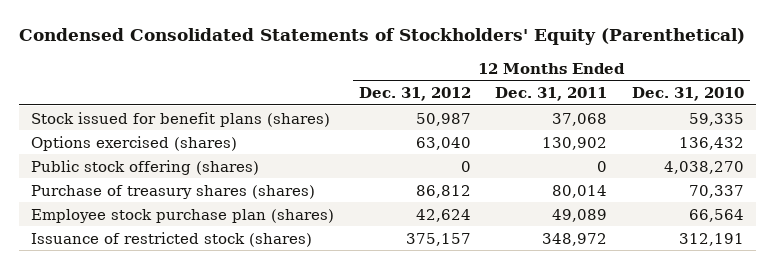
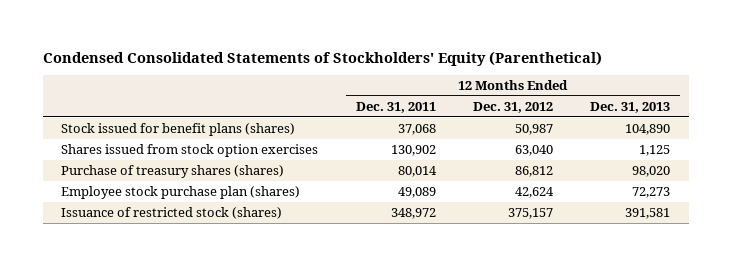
- | 12 Months Ended Dec. 31, 2012 | 12 Months Ended Dec. 31, 2011 | 12 Months Ended Dec. 31, 2010
+ | 12 Months Ended Dec. 31, 2011 | 12 Months Ended Dec. 31, 2012 | 12 Months Ended Dec. 31, 2013
- Options exercised (shares) | 63,040 | 130,902 | 136,432
- Public stock offering (shares) | 0 | 0 | 4,038,270
+ Shares issued from stock option exercises | 130,902 | 63,040 | 1,125

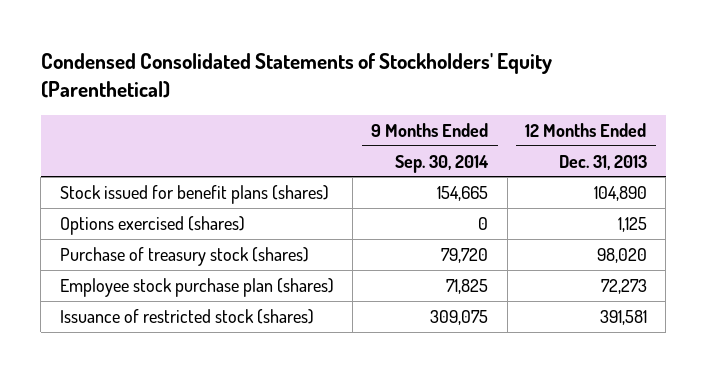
- | 12 Months Ended Dec. 31, 2011 | 12 Months Ended Dec. 31, 2012 | 12 Months Ended Dec. 31, 2013
+ | 9 Months Ended Sep. 30, 2014 | 12 Months Ended Dec. 31, 2013
- Shares issued from stock option exercises | 130,902 | 63,040 | 1,125
- Purchase of treasury shares (shares) | 80,014 | 86,812 | 98,020
+ Options exercised (shares) | 0 | 1,125
+ Purchase of treasury stock (shares) | 79,720 | 98,020

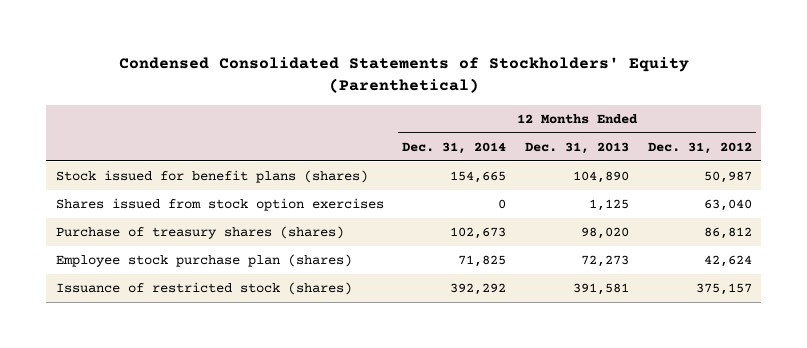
- | 9 Months Ended Sep. 30, 2014 | 12 Months Ended Dec. 31, 2013
+ | 12 Months Ended Dec. 31, 2014 | 12 Months Ended Dec. 31, 2013 | 12 Months Ended Dec. 31, 2012
- Options exercised (shares) | 0 | 1,125
- Purchase of treasury stock (shares) | 79,720 | 98,020
+ Shares issued from stock option exercises | 0 | 1,125 | 63,040
+ Purchase of treasury shares (shares) | 102,673 | 98,020 | 86,812

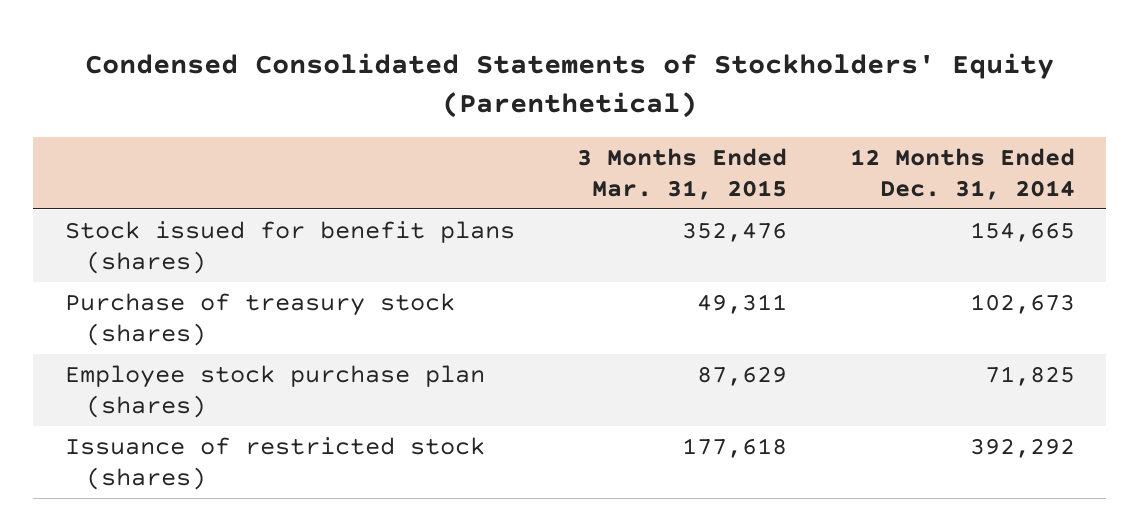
- | 12 Months Ended Dec. 31, 2014 | 12 Months Ended Dec. 31, 2013 | 12 Months Ended Dec. 31, 2012
+ | 3 Months Ended Mar. 31, 2015 | 12 Months Ended Dec. 31, 2014
- Shares issued from stock option exercises | 0 | 1,125 | 63,040
- Purchase of treasury shares (shares) | 102,673 | 98,020 | 86,812
+ Purchase of treasury stock (shares) | 49,311 | 102,673

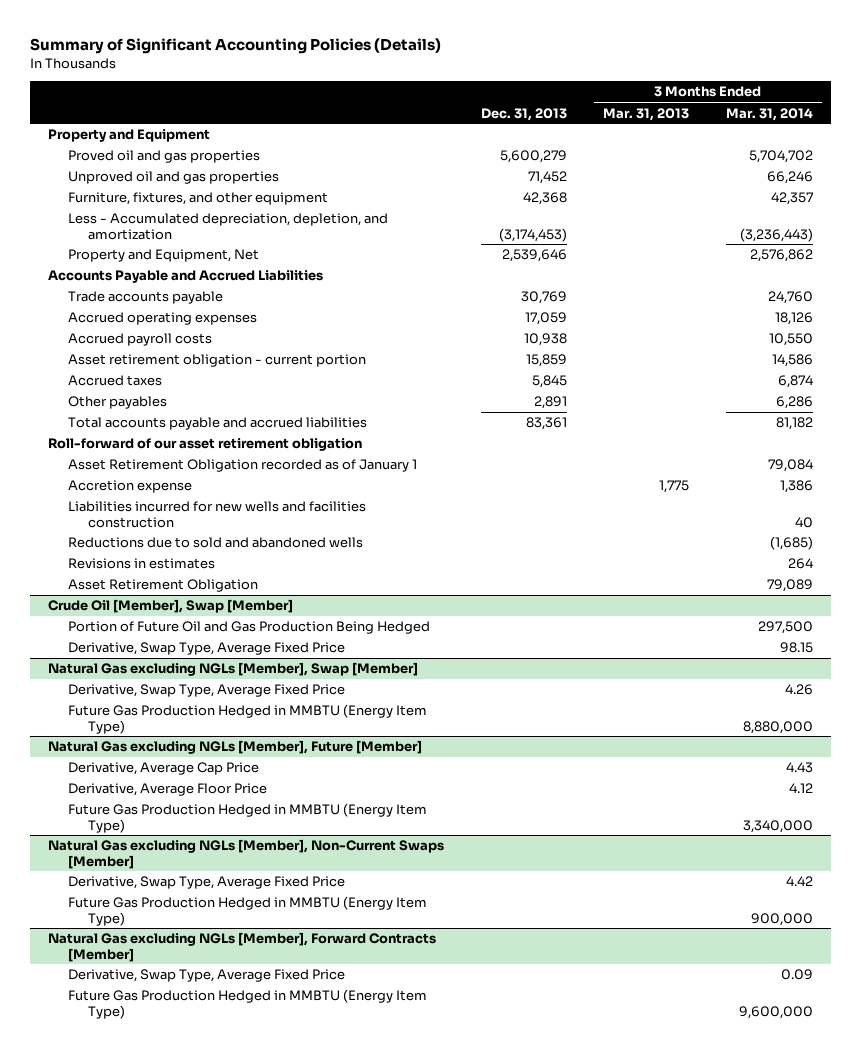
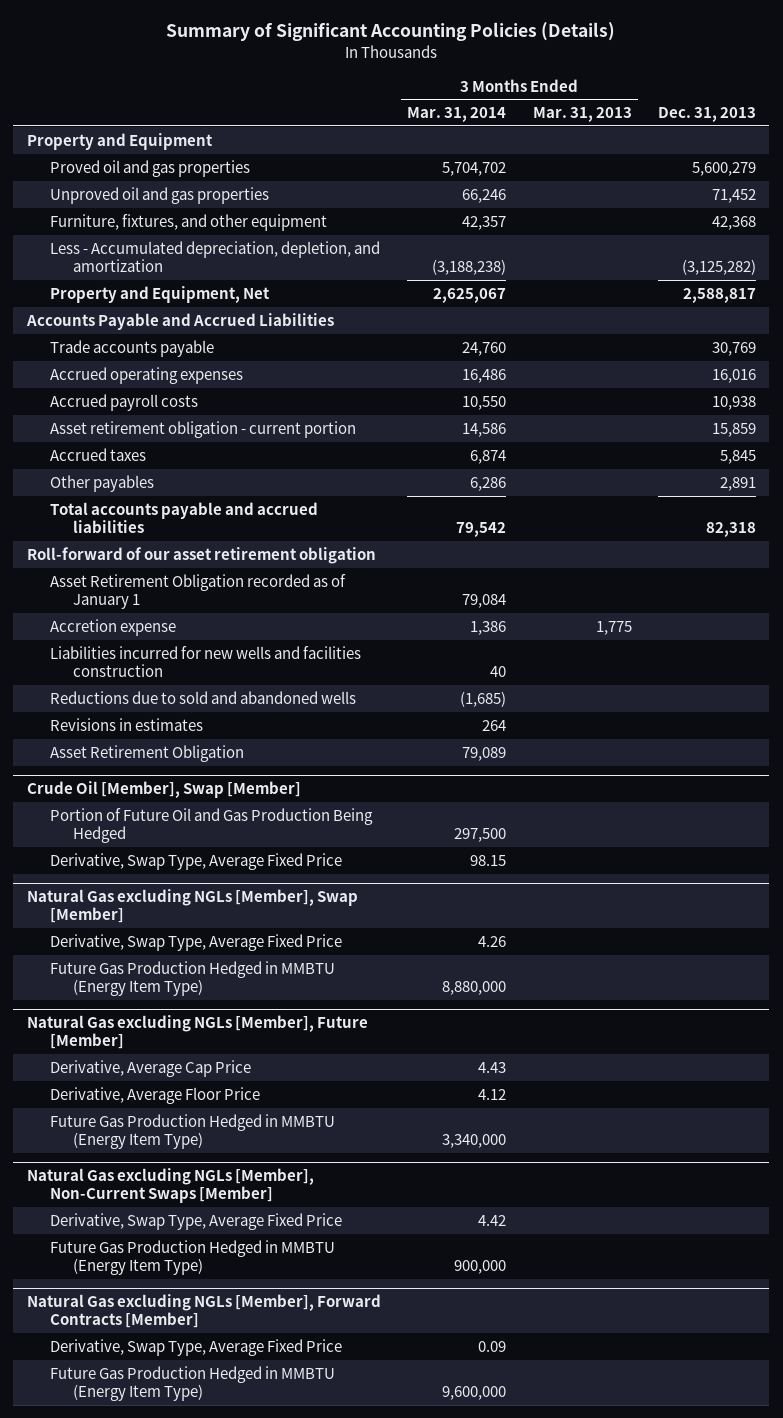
- | Dec. 31, 2013 | 3 Months Ended Mar. 31, 2013 | 3 Months Ended Mar. 31, 2014
+ | 3 Months Ended Mar. 31, 2014 | 3 Months Ended Mar. 31, 2013 | Dec. 31, 2013
- Less - Accumulated depreciation, depletion, and amortization | (3,174,453) | | (3,236,443)
- Property and Equipment, Net | 2,539,646 | | 2,576,862
+ Less - Accumulated depreciation, depletion, and amortization | (3,188,238) | | (3,125,282)
+ Property and Equipment, Net | 2,625,067 | | 2,588,817
- Accrued operating expenses | 17,059 | | 18,126
+ Accrued operating expenses | 16,486 | | 16,016
- Total accounts payable and accrued liabilities | 83,361 | | 81,182
+ Total accounts payable and accrued liabilities | 79,542 | | 82,318

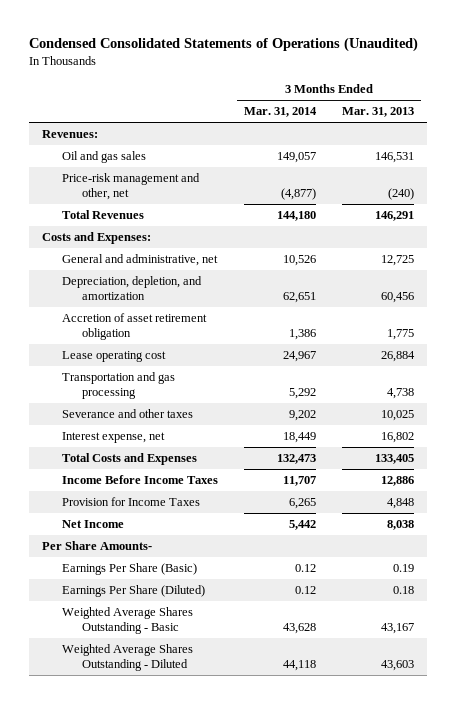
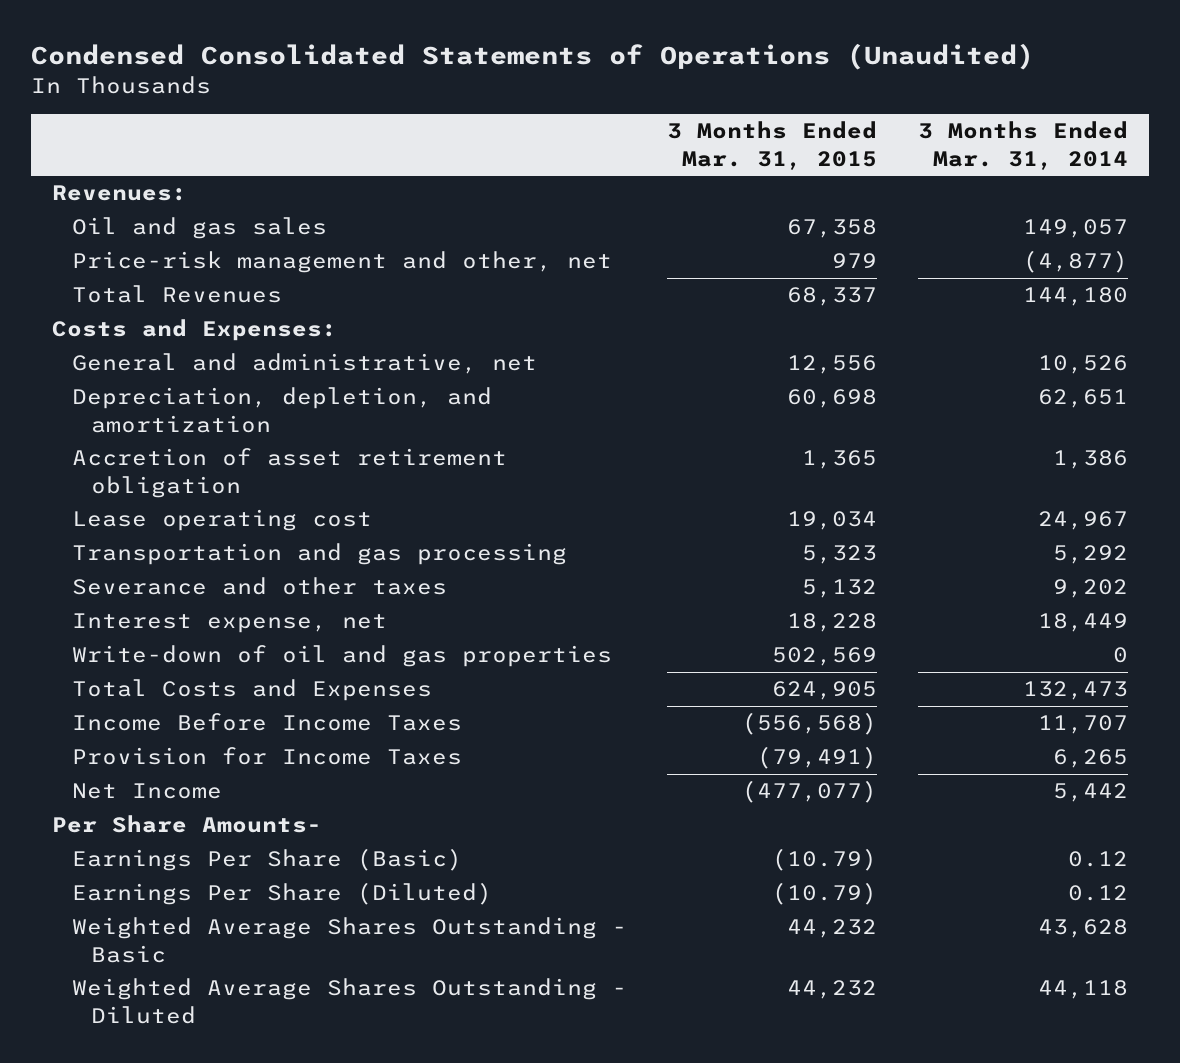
- | 3 Months Ended Mar. 31, 2014 | 3 Months Ended Mar. 31, 2013
+ | 3 Months Ended Mar. 31, 2015 | 3 Months Ended Mar. 31, 2014
+ Write-down of oil and gas properties | 502,569 | 0

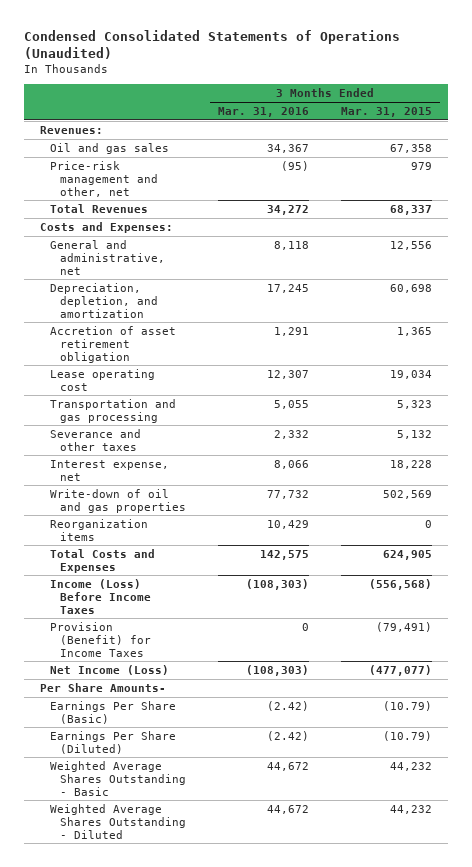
- | 3 Months Ended Mar. 31, 2015 | 3 Months Ended Mar. 31, 2014
+ | 3 Months Ended Mar. 31, 2016 | 3 Months Ended Mar. 31, 2015
+ Reorganization items | 10,429 | 0
- Income Before Income Taxes | (556,568) | 11,707
- Provision for Income Taxes | (79,491) | 6,265
- Net Income | (477,077) | 5,442
+ Income (Loss) Before Income Taxes | (108,303) | (556,568)
+ Provision (Benefit) for Income Taxes | 0 | (79,491)
+ Net Income (Loss) | (108,303) | (477,077)

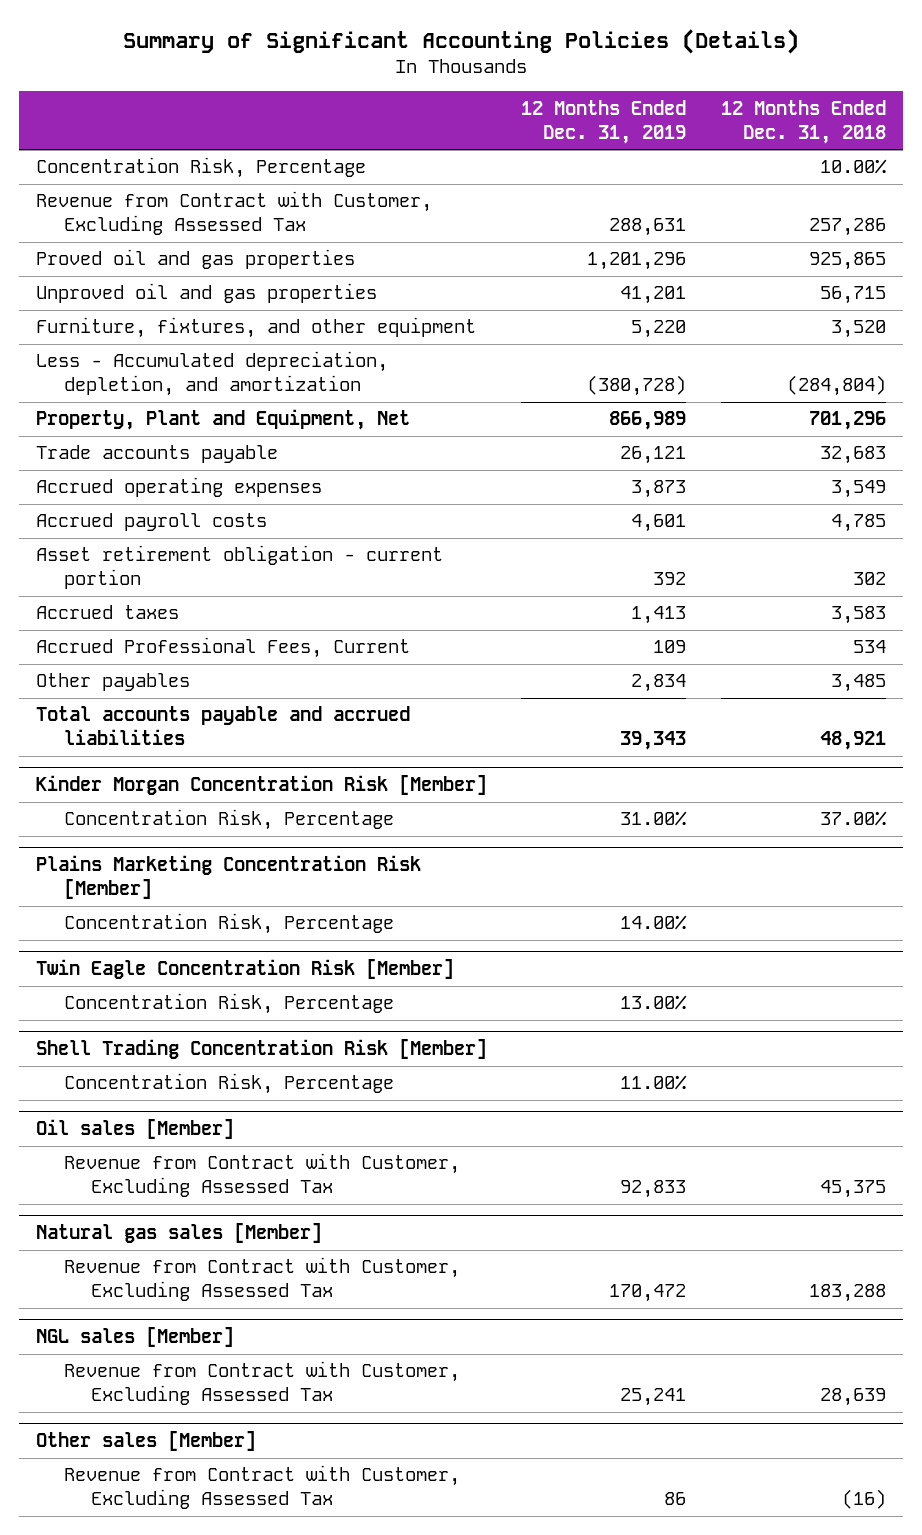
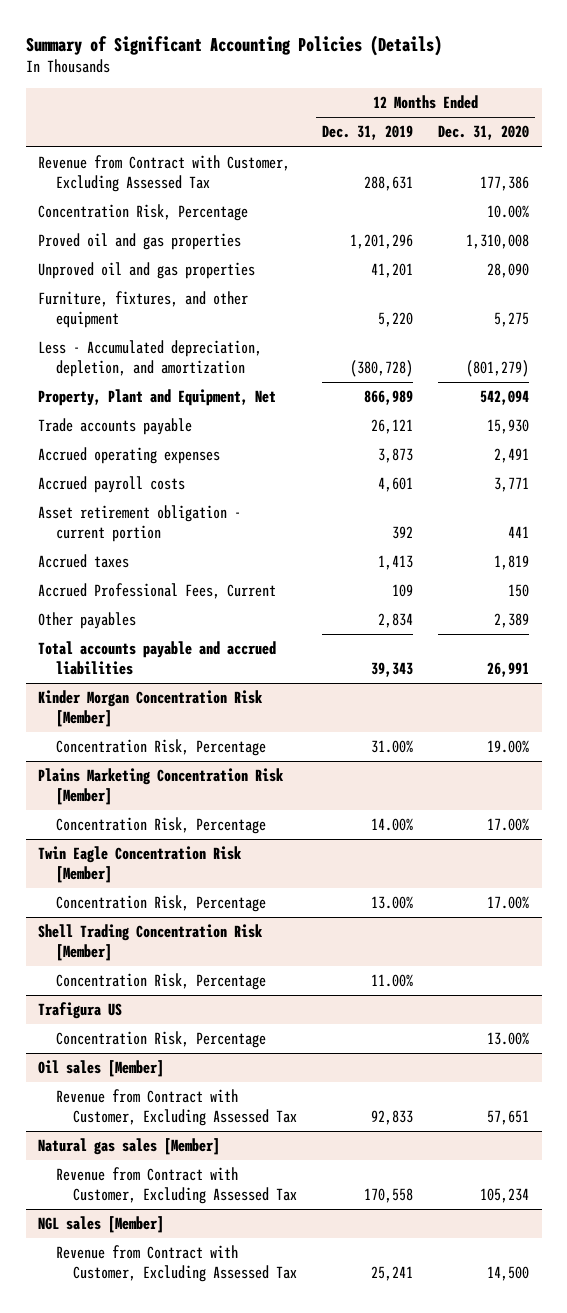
- | 12 Months Ended Dec. 31, 2019 | 12 Months Ended Dec. 31, 2018
+ | 12 Months Ended Dec. 31, 2019 | 12 Months Ended Dec. 31, 2020
moved down: Concentration Risk, Percentage | | 10.00%
+ Trafigura US
+ Concentration Risk, Percentage | | 13.00%
@ Natural gas sales [Member]
- Revenue from Contract with Customer, Excluding Assessed Tax | 170,472 | 183,288
+ Revenue from Contract with Customer, Excluding Assessed Tax | 170,558 | 105,234
- Other sales [Member]
- Revenue from Contract with Customer, Excluding Assessed Tax | 86 | (16)

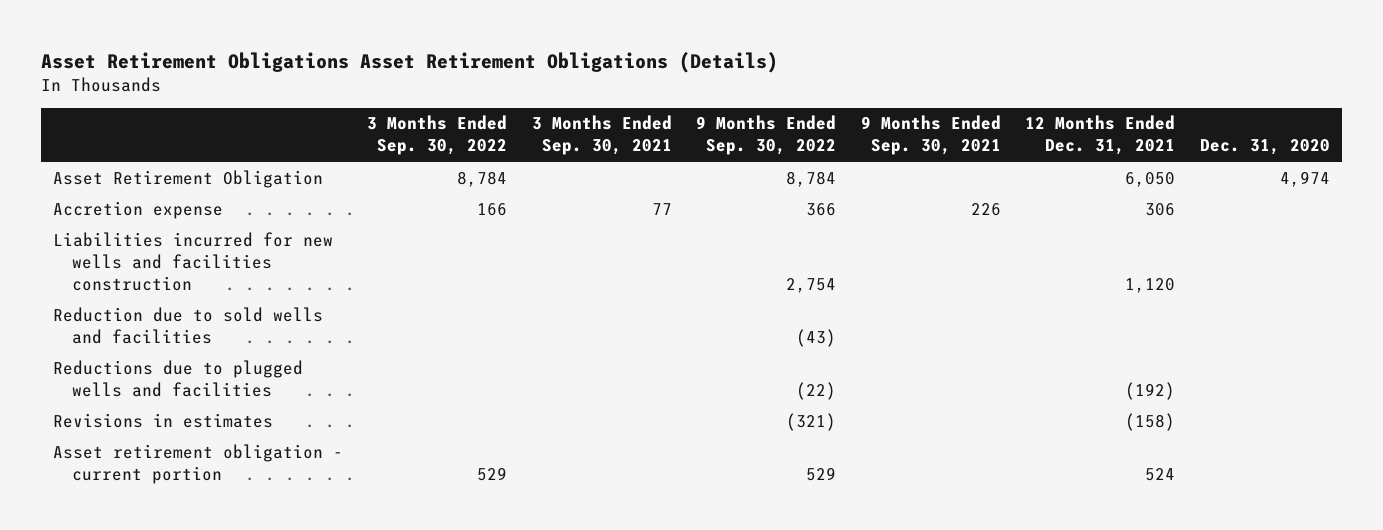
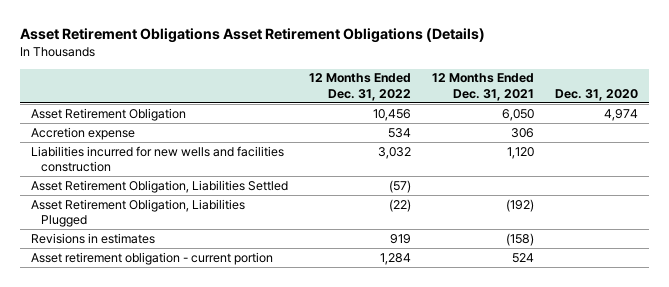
- | 3 Months Ended Sep. 30, 2022 | 3 Months Ended Sep. 30, 2021 | 9 Months Ended Sep. 30, 2022 | 9 Months Ended Sep. 30, 2021 | 12 Months Ended Dec. 31, 2021 | Dec. 31, 2020
+ | 12 Months Ended Dec. 31, 2022 | 12 Months Ended Dec. 31, 2021 | Dec. 31, 2020
- Reduction due to sold wells and facilities | | | (43) | | |
- Reductions due to plugged wells and facilities | | | (22) | | (192) |
+ Asset Retirement Obligation, Liabilities Settled | (57) | |
+ Asset Retirement Obligation, Liabilities Plugged | (22) | (192) |

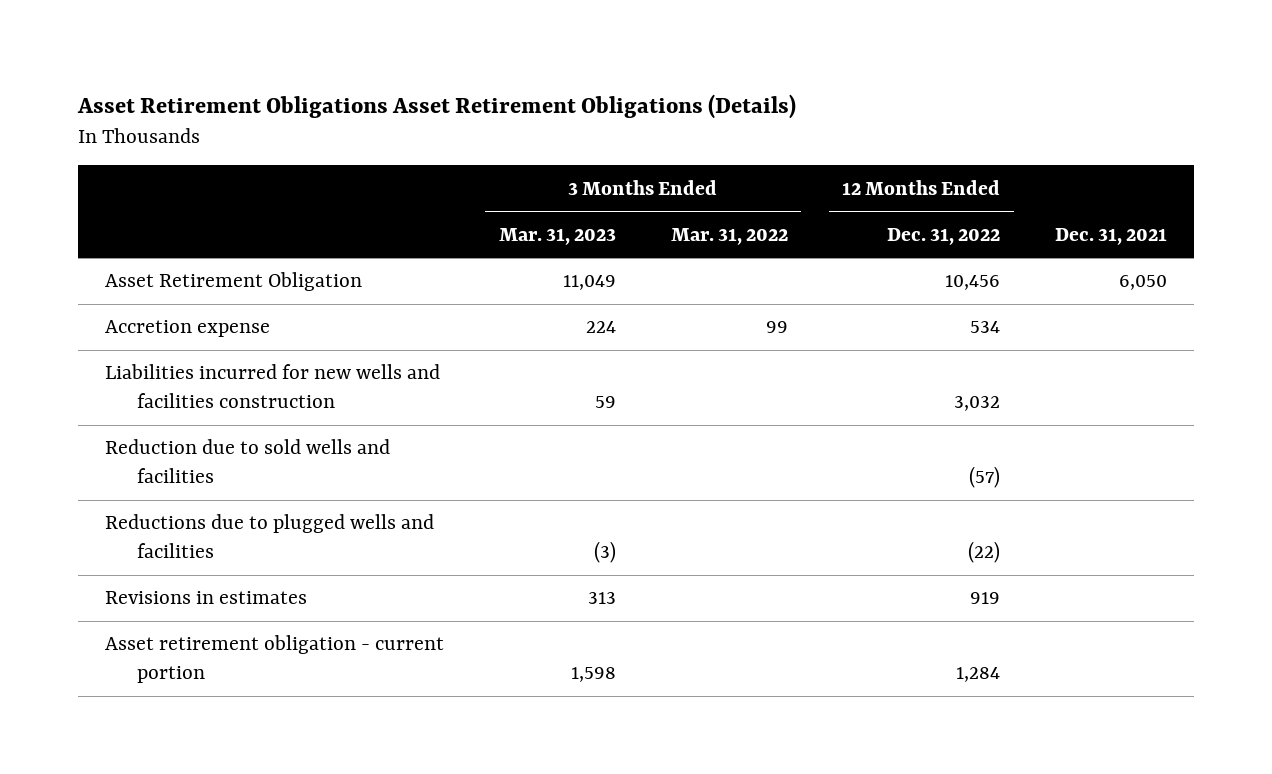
- | 12 Months Ended Dec. 31, 2022 | 12 Months Ended Dec. 31, 2021 | Dec. 31, 2020
+ | 3 Months Ended Mar. 31, 2023 | 3 Months Ended Mar. 31, 2022 | 12 Months Ended Dec. 31, 2022 | Dec. 31, 2021
- Asset Retirement Obligation, Liabilities Settled | (57) | |
- Asset Retirement Obligation, Liabilities Plugged | (22) | (192) |
+ Reduction due to sold wells and facilities | | | (57) |
+ Reductions due to plugged wells and facilities | (3) | | (22) |

